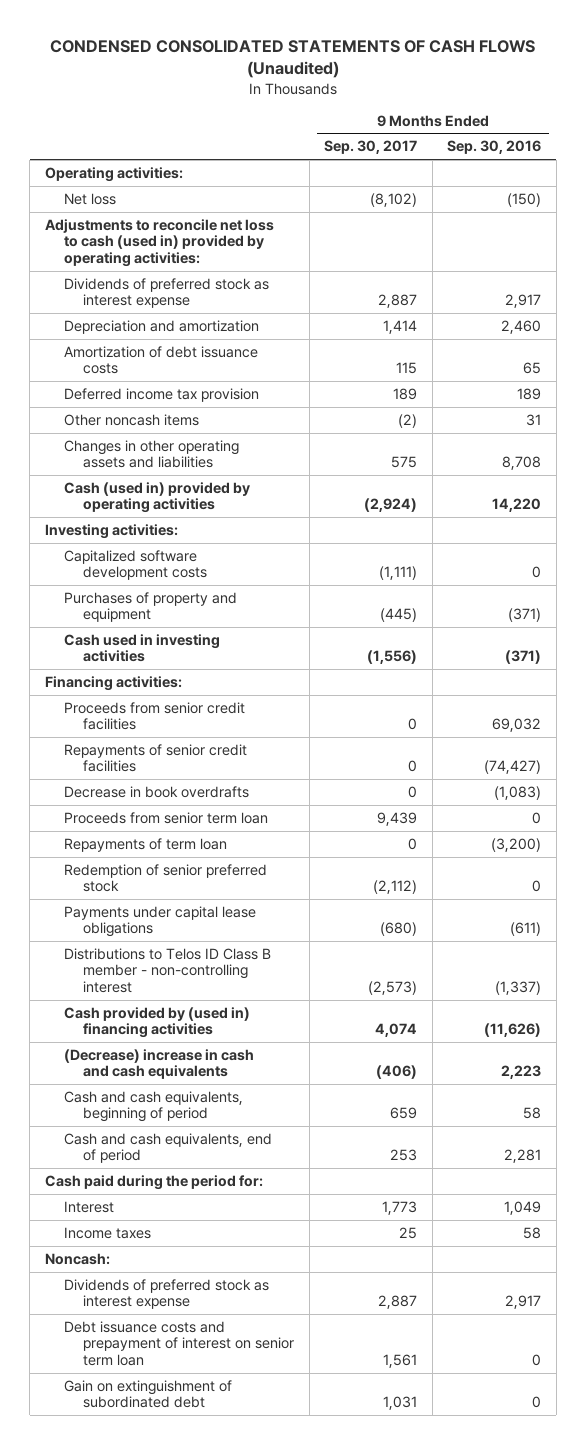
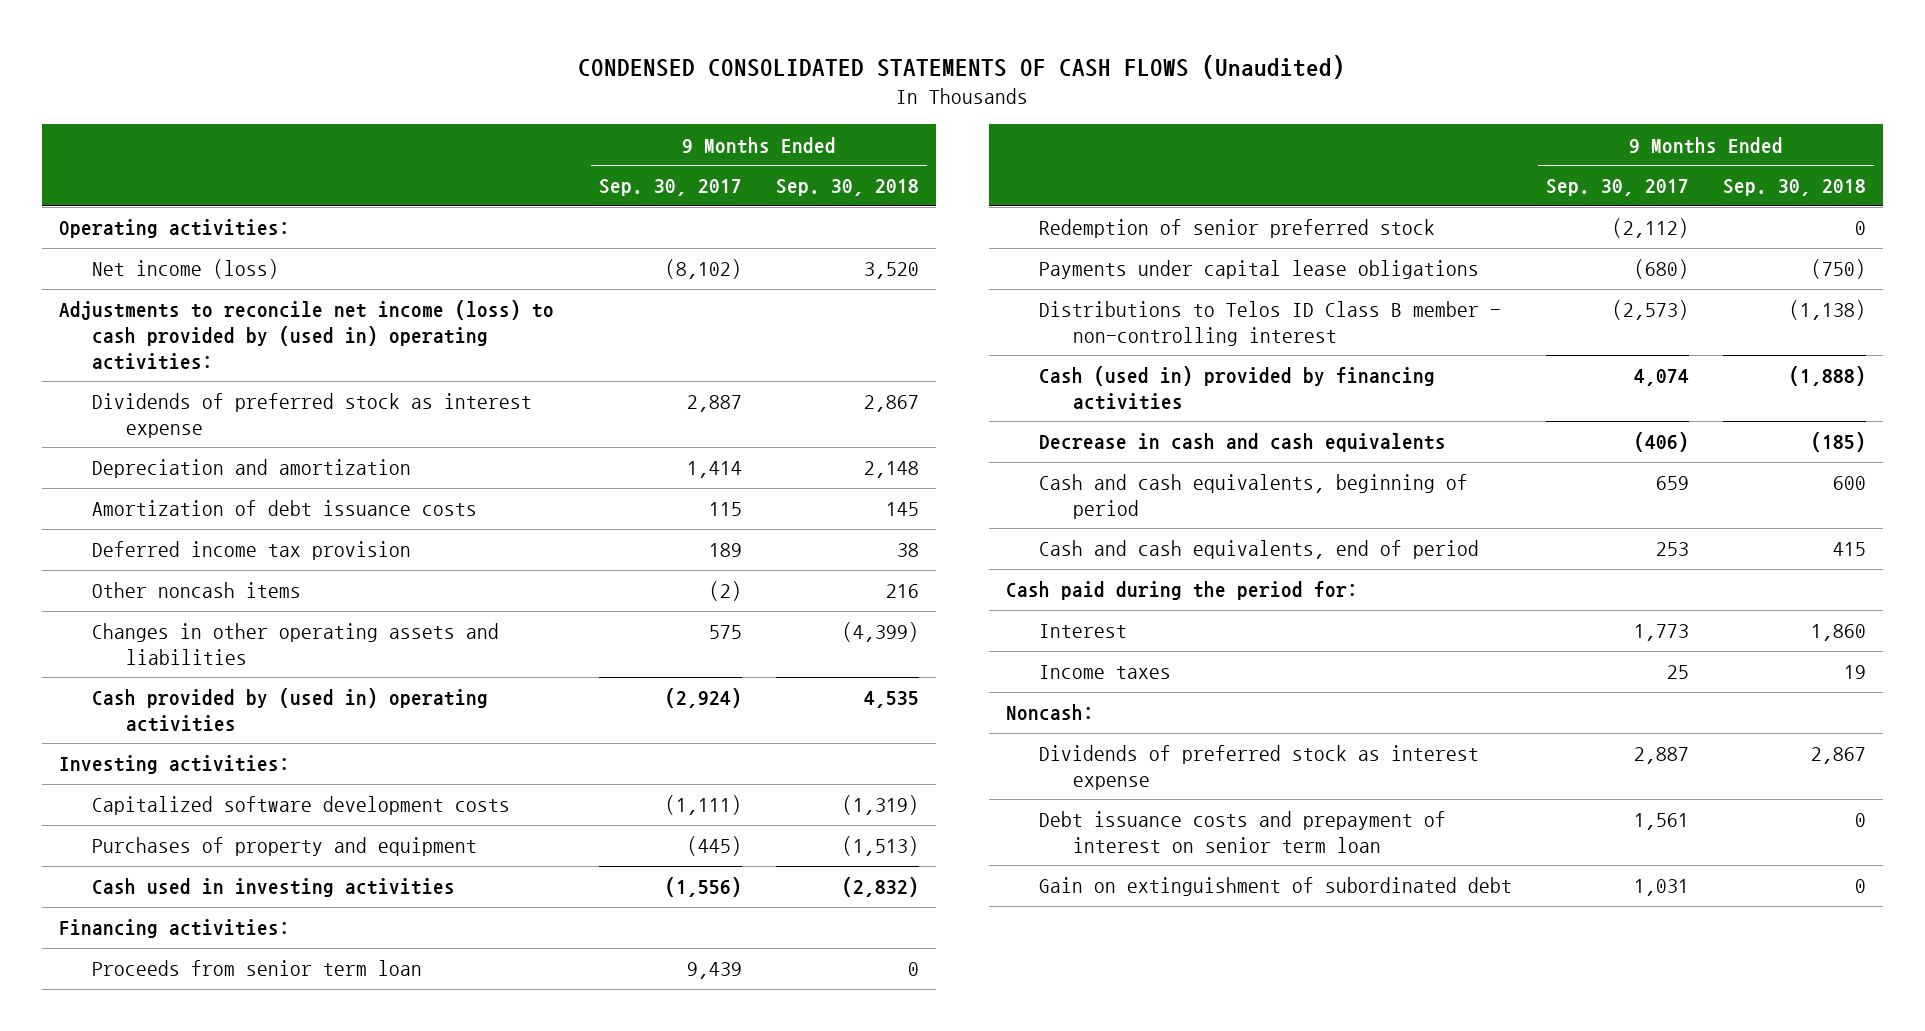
- | 9 Months Ended Sep. 30, 2017 | 9 Months Ended Sep. 30, 2016
+ | 9 Months Ended Sep. 30, 2017 | 9 Months Ended Sep. 30, 2018
- Net loss | (8,102) | (150)
- Adjustments to reconcile net loss to cash (used in) provided by operating activities:
+ Net income (loss) | (8,102) | 3,520
+ Adjustments to reconcile net income (loss) to cash provided by (used in) operating activities:
- Cash (used in) provided by operating activities | (2,924) | 14,220
+ Cash provided by (used in) operating activities | (2,924) | 4,535
- Proceeds from senior credit facilities | 0 | 69,032
- Repayments of senior credit facilities | 0 | (74,427)
- Decrease in book overdrafts | 0 | (1,083)
- Repayments of term loan | 0 | (3,200)
- Cash provided by (used in) financing activities | 4,074 | (11,626)
- (Decrease) increase in cash and cash equivalents | (406) | 2,223
+ Cash (used in) provided by financing activities | 4,074 | (1,888)
+ Decrease in cash and cash equivalents | (406) | (185)

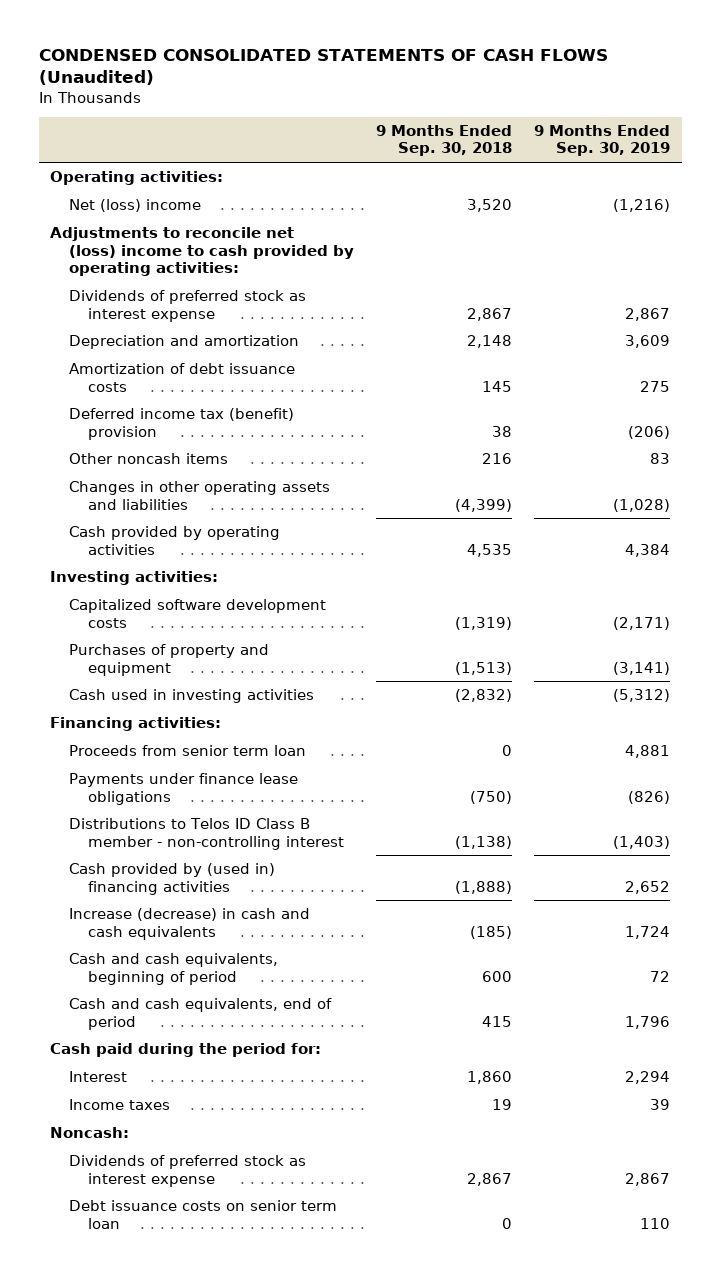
- | 9 Months Ended Sep. 30, 2017 | 9 Months Ended Sep. 30, 2018
+ | 9 Months Ended Sep. 30, 2018 | 9 Months Ended Sep. 30, 2019
- Net income (loss) | (8,102) | 3,520
- Adjustments to reconcile net income (loss) to cash provided by (used in) operating activities:
+ Net (loss) income | 3,520 | (1,216)
+ Adjustments to reconcile net (loss) income to cash provided by operating activities:
- Deferred income tax provision | 189 | 38
+ Deferred income tax (benefit) provision | 38 | (206)
- Cash provided by (used in) operating activities | (2,924) | 4,535
+ Cash provided by operating activities | 4,535 | 4,384
- Redemption of senior preferred stock | (2,112) | 0
- Payments under capital lease obligations | (680) | (750)
+ Payments under finance lease obligations | (750) | (826)
- Cash (used in) provided by financing activities | 4,074 | (1,888)
- Decrease in cash and cash equivalents | (406) | (185)
+ Cash provided by (used in) financing activities | (1,888) | 2,652
+ Increase (decrease) in cash and cash equivalents | (185) | 1,724
- Debt issuance costs and prepayment of interest on senior term loan | 1,561 | 0
- Gain on extinguishment of subordinated debt | 1,031 | 0
+ Debt issuance costs on senior term loan | 0 | 110

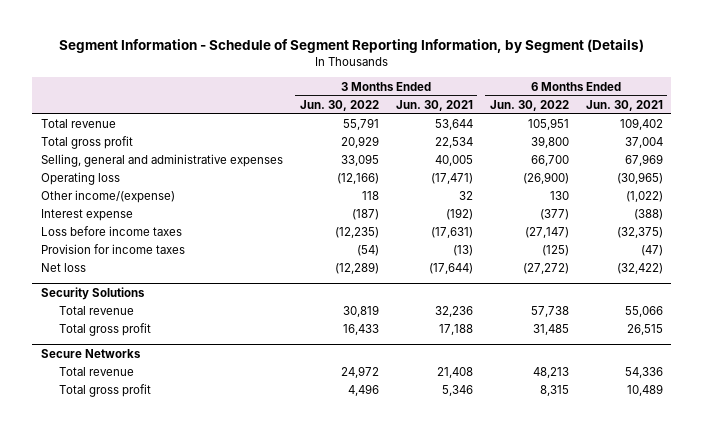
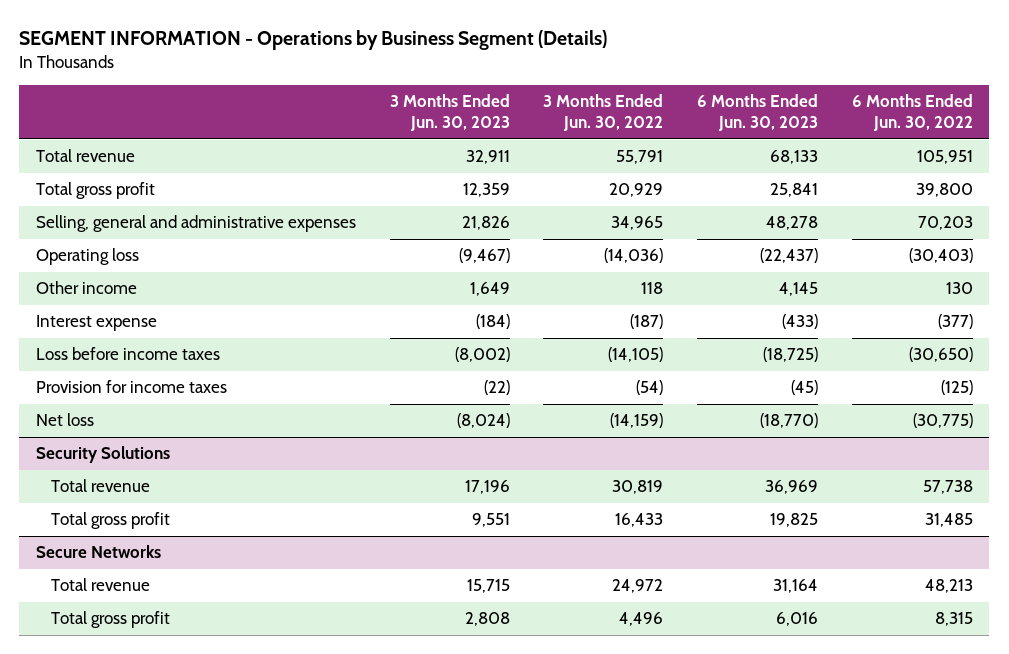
- Segment Information - Schedule of Segment Reporting Information, by Segment (Details)
+ SEGMENT INFORMATION - Operations by Business Segment (Details)
- | 3 Months Ended Jun. 30, 2022 | 3 Months Ended Jun. 30, 2021 | 6 Months Ended Jun. 30, 2022 | 6 Months Ended Jun. 30, 2021
+ | 3 Months Ended Jun. 30, 2023 | 3 Months Ended Jun. 30, 2022 | 6 Months Ended Jun. 30, 2023 | 6 Months Ended Jun. 30, 2022
- Selling, general and administrative expenses | 33,095 | 40,005 | 66,700 | 67,969
- Operating loss | (12,166) | (17,471) | (26,900) | (30,965)
- Other income/(expense) | 118 | 32 | 130 | (1,022)
+ Selling, general and administrative expenses | 21,826 | 34,965 | 48,278 | 70,203
+ Operating loss | (9,467) | (14,036) | (22,437) | (30,403)
+ Other income | 1,649 | 118 | 4,145 | 130
- Loss before income taxes | (12,235) | (17,631) | (27,147) | (32,375)
+ Loss before income taxes | (8,002) | (14,105) | (18,725) | (30,650)
- Net loss | (12,289) | (17,644) | (27,272) | (32,422)
+ Net loss | (8,024) | (14,159) | (18,770) | (30,775)

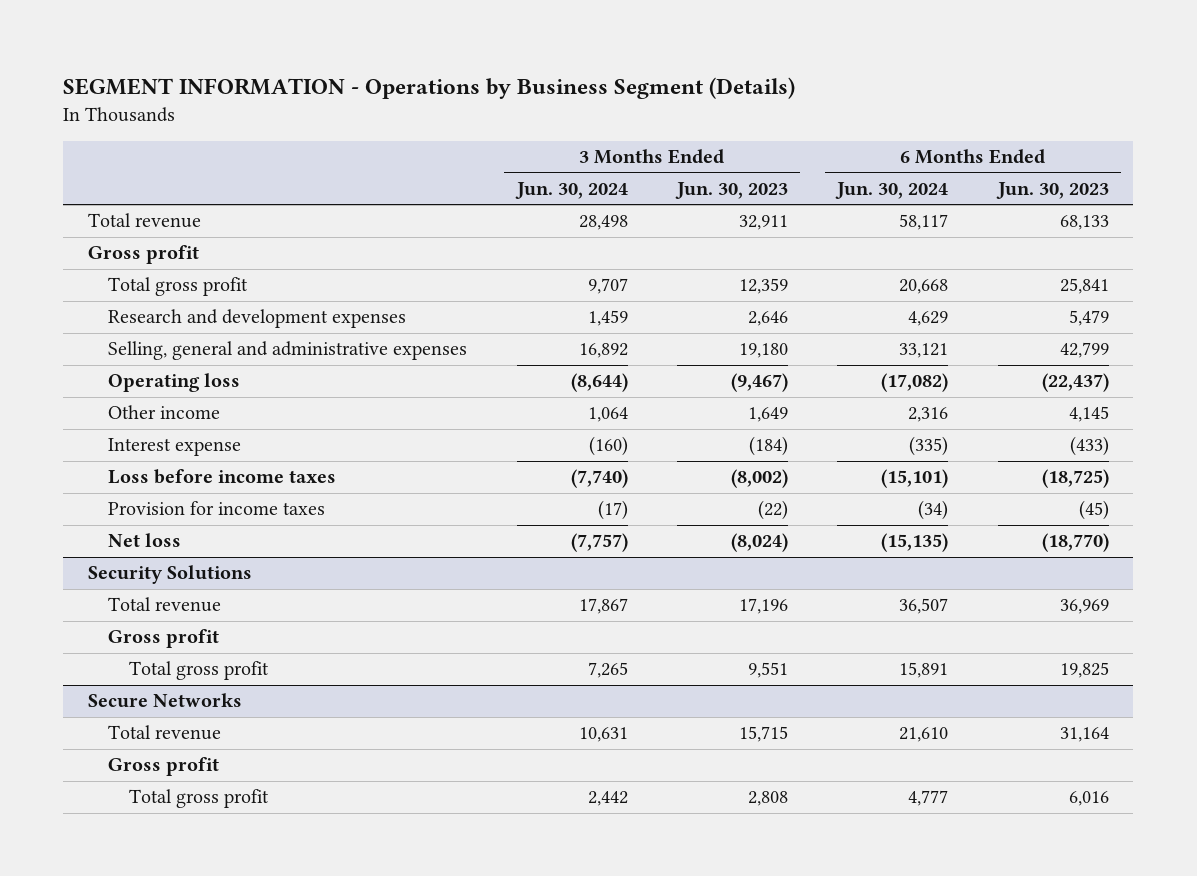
- | 3 Months Ended Jun. 30, 2023 | 3 Months Ended Jun. 30, 2022 | 6 Months Ended Jun. 30, 2023 | 6 Months Ended Jun. 30, 2022
+ | 3 Months Ended Jun. 30, 2024 | 3 Months Ended Jun. 30, 2023 | 6 Months Ended Jun. 30, 2024 | 6 Months Ended Jun. 30, 2023
+ Gross profit
- Selling, general and administrative expenses | 21,826 | 34,965 | 48,278 | 70,203
+ Research and development expenses | 1,459 | 2,646 | 4,629 | 5,479
+ Selling, general and administrative expenses | 16,892 | 19,180 | 33,121 | 42,799
@ Security Solutions
+ Gross profit
@ Secure Networks
+ Gross profit

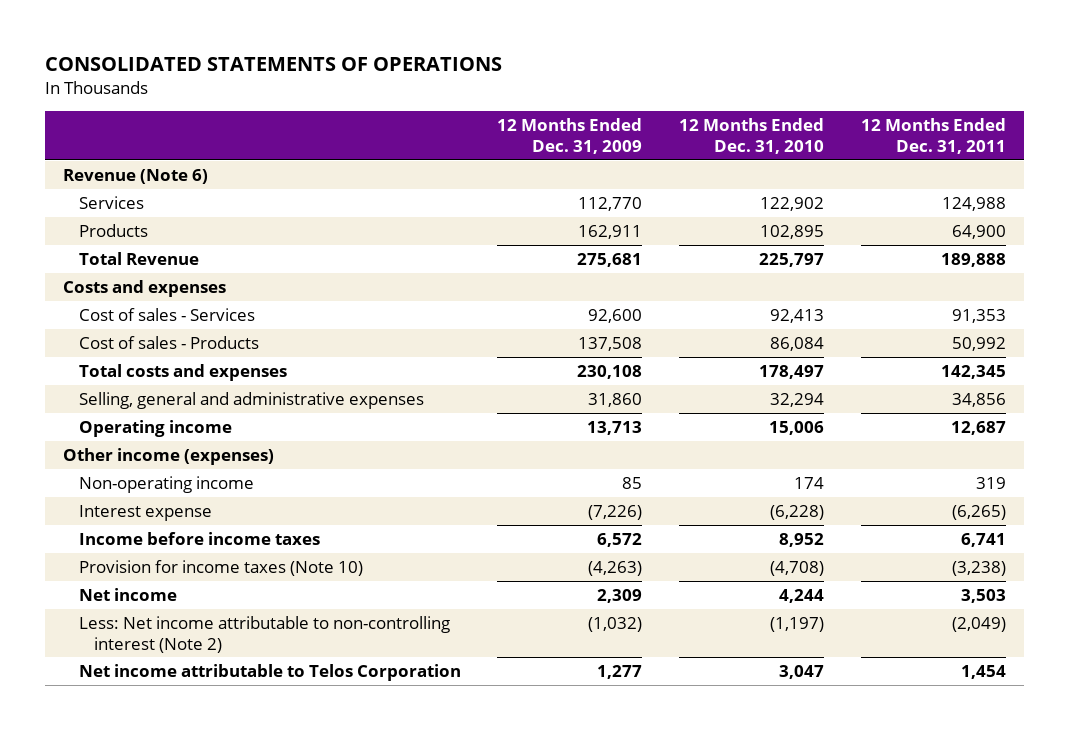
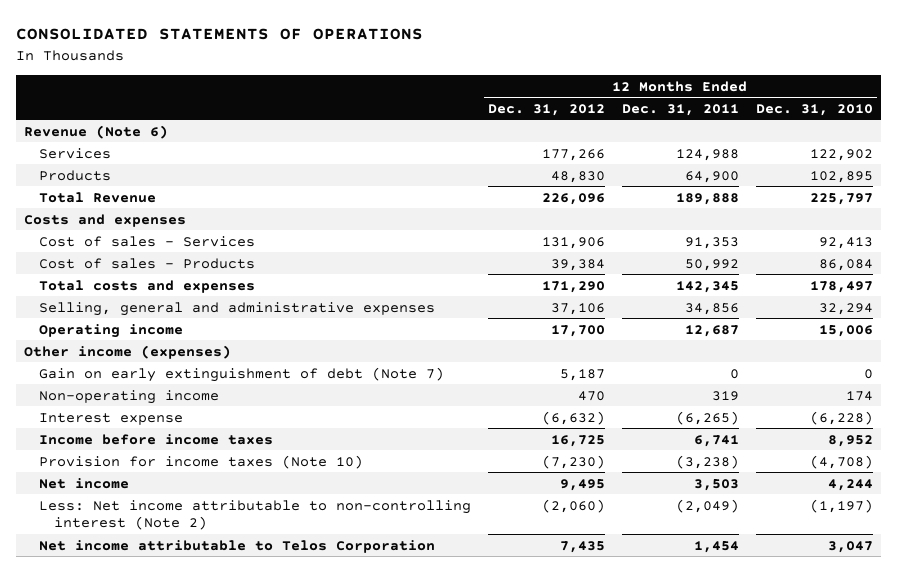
- | 12 Months Ended Dec. 31, 2009 | 12 Months Ended Dec. 31, 2010 | 12 Months Ended Dec. 31, 2011
+ | 12 Months Ended Dec. 31, 2012 | 12 Months Ended Dec. 31, 2011 | 12 Months Ended Dec. 31, 2010
+ Gain on early extinguishment of debt (Note 7) | 5,187 | 0 | 0

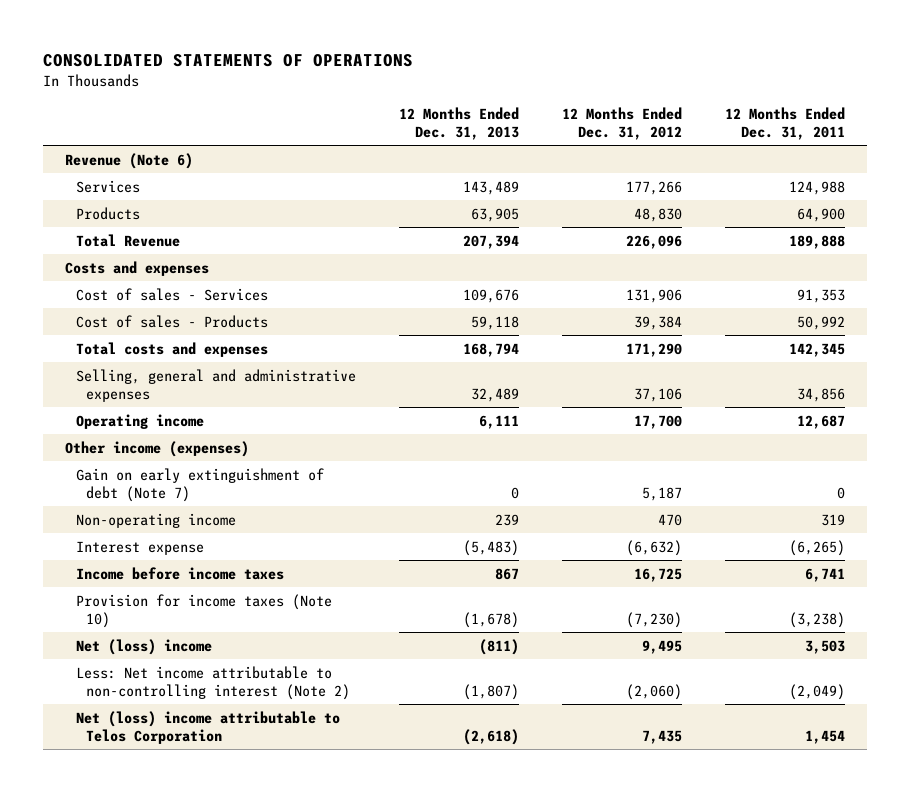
- | 12 Months Ended Dec. 31, 2012 | 12 Months Ended Dec. 31, 2011 | 12 Months Ended Dec. 31, 2010
+ | 12 Months Ended Dec. 31, 2013 | 12 Months Ended Dec. 31, 2012 | 12 Months Ended Dec. 31, 2011
- Net income | 9,495 | 3,503 | 4,244
+ Net (loss) income | (811) | 9,495 | 3,503
- Net income attributable to Telos Corporation | 7,435 | 1,454 | 3,047
+ Net (loss) income attributable to Telos Corporation | (2,618) | 7,435 | 1,454

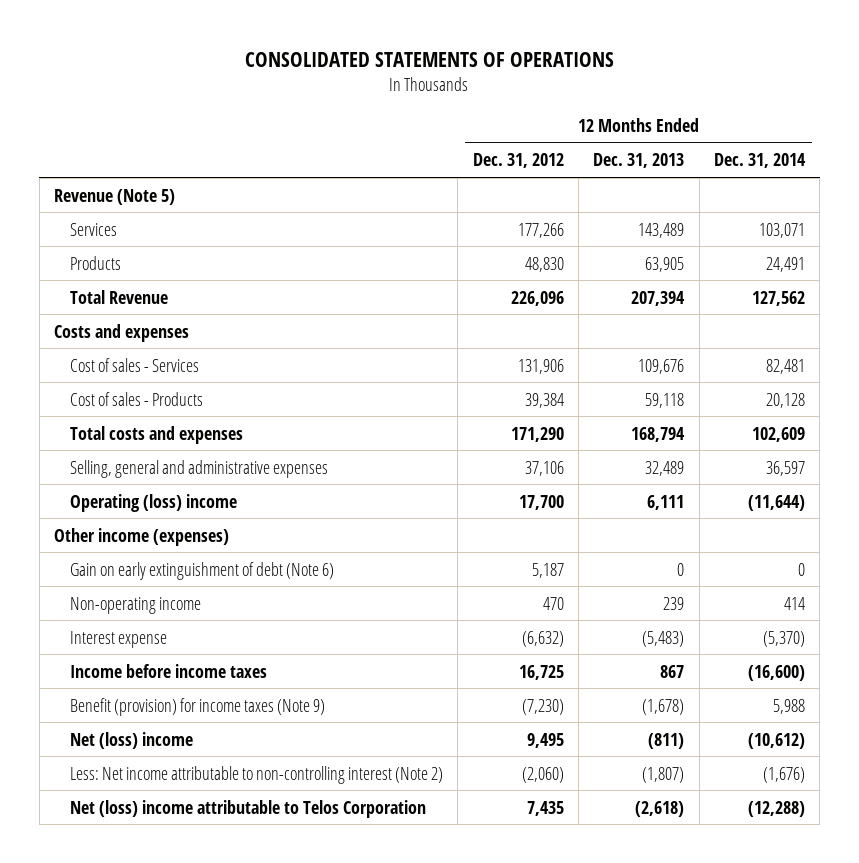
- | 12 Months Ended Dec. 31, 2013 | 12 Months Ended Dec. 31, 2012 | 12 Months Ended Dec. 31, 2011
+ | 12 Months Ended Dec. 31, 2012 | 12 Months Ended Dec. 31, 2013 | 12 Months Ended Dec. 31, 2014
- Revenue (Note 6)
+ Revenue (Note 5)
- Operating income | 6,111 | 17,700 | 12,687
+ Operating (loss) income | 17,700 | 6,111 | (11,644)
- Gain on early extinguishment of debt (Note 7) | 0 | 5,187 | 0
+ Gain on early extinguishment of debt (Note 6) | 5,187 | 0 | 0
- Provision for income taxes (Note 10) | (1,678) | (7,230) | (3,238)
+ Benefit (provision) for income taxes (Note 9) | (7,230) | (1,678) | 5,988

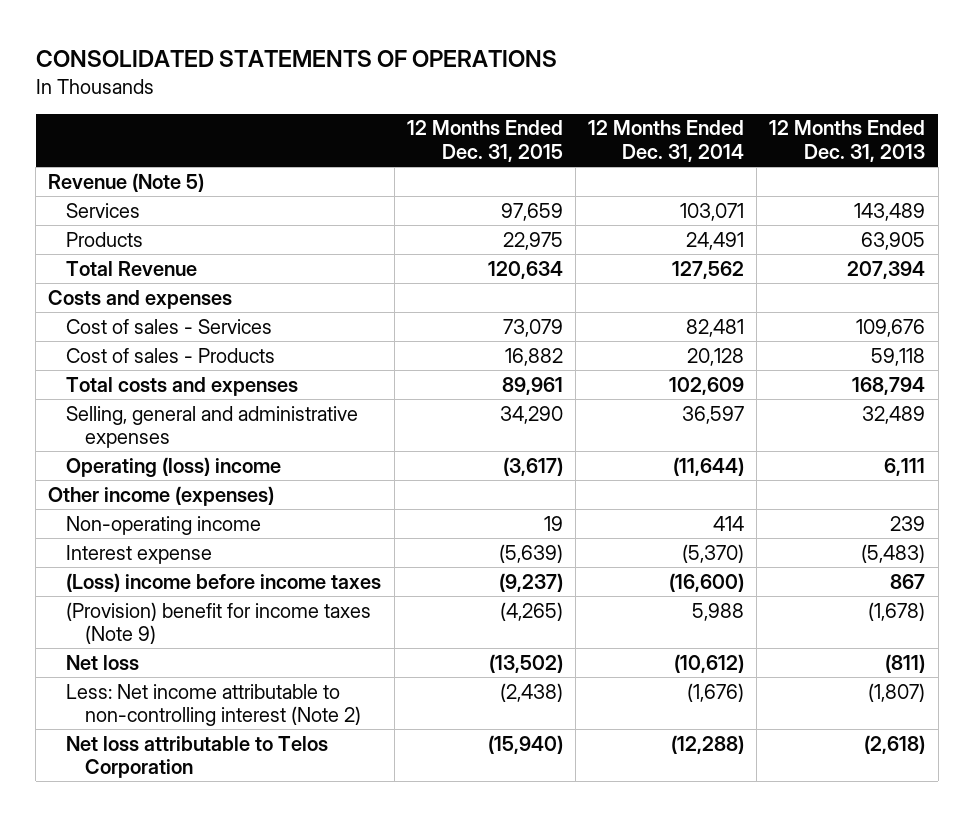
- | 12 Months Ended Dec. 31, 2012 | 12 Months Ended Dec. 31, 2013 | 12 Months Ended Dec. 31, 2014
+ | 12 Months Ended Dec. 31, 2015 | 12 Months Ended Dec. 31, 2014 | 12 Months Ended Dec. 31, 2013
- Gain on early extinguishment of debt (Note 6) | 5,187 | 0 | 0
- Income before income taxes | 16,725 | 867 | (16,600)
- Benefit (provision) for income taxes (Note 9) | (7,230) | (1,678) | 5,988
- Net (loss) income | 9,495 | (811) | (10,612)
+ (Loss) income before income taxes | (9,237) | (16,600) | 867
+ (Provision) benefit for income taxes (Note 9) | (4,265) | 5,988 | (1,678)
+ Net loss | (13,502) | (10,612) | (811)
- Net (loss) income attributable to Telos Corporation | 7,435 | (2,618) | (12,288)
+ Net loss attributable to Telos Corporation | (15,940) | (12,288) | (2,618)

